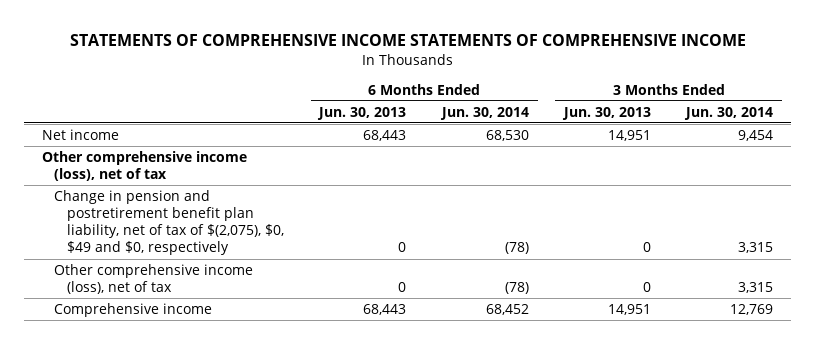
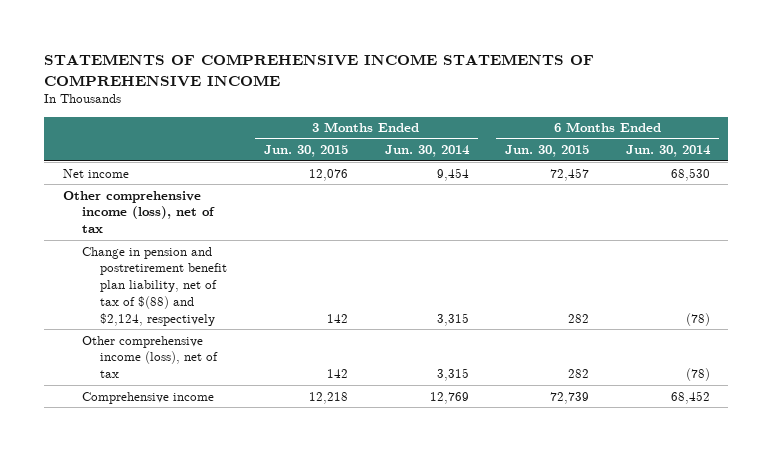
- | 6 Months Ended Jun. 30, 2013 | 6 Months Ended Jun. 30, 2014 | 3 Months Ended Jun. 30, 2013 | 3 Months Ended Jun. 30, 2014
+ | 3 Months Ended Jun. 30, 2015 | 3 Months Ended Jun. 30, 2014 | 6 Months Ended Jun. 30, 2015 | 6 Months Ended Jun. 30, 2014
- Change in pension and postretirement benefit plan liability, net of tax of $(2,075), $0, $49 and $0, respectively | 0 | (78) | 0 | 3,315
+ Change in pension and postretirement benefit plan liability, net of tax of $(88) and $2,124, respectively | 142 | 3,315 | 282 | (78)

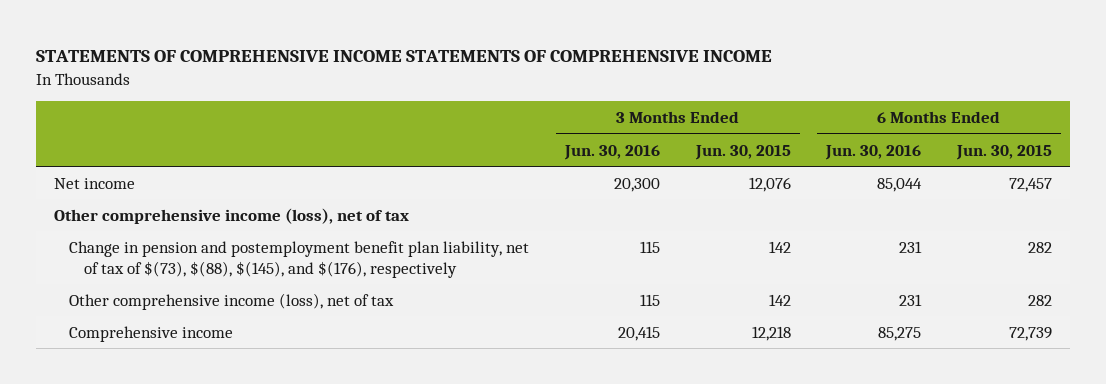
- | 3 Months Ended Jun. 30, 2015 | 3 Months Ended Jun. 30, 2014 | 6 Months Ended Jun. 30, 2015 | 6 Months Ended Jun. 30, 2014
+ | 3 Months Ended Jun. 30, 2016 | 3 Months Ended Jun. 30, 2015 | 6 Months Ended Jun. 30, 2016 | 6 Months Ended Jun. 30, 2015
- Change in pension and postretirement benefit plan liability, net of tax of $(88) and $2,124, respectively | 142 | 3,315 | 282 | (78)
+ Change in pension and postemployment benefit plan liability, net of tax of $(73), $(88), $(145), and $(176), respectively | 115 | 142 | 231 | 282

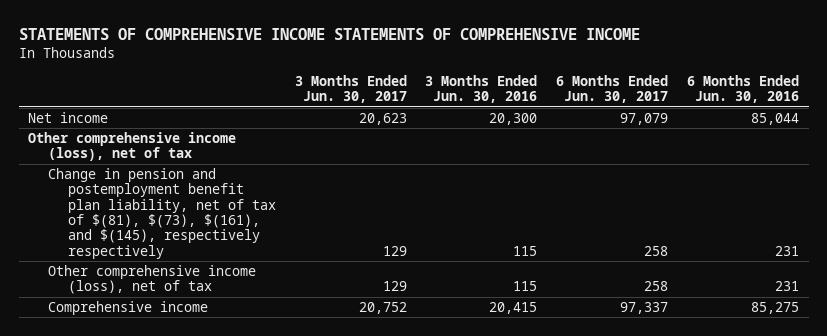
- | 3 Months Ended Jun. 30, 2016 | 3 Months Ended Jun. 30, 2015 | 6 Months Ended Jun. 30, 2016 | 6 Months Ended Jun. 30, 2015
+ | 3 Months Ended Jun. 30, 2017 | 3 Months Ended Jun. 30, 2016 | 6 Months Ended Jun. 30, 2017 | 6 Months Ended Jun. 30, 2016
- Change in pension and postemployment benefit plan liability, net of tax of $(73), $(88), $(145), and $(176), respectively | 115 | 142 | 231 | 282
+ Change in pension and postemployment benefit plan liability, net of tax of $(81), $(73), $(161), and $(145), respectively respectively | 129 | 115 | 258 | 231

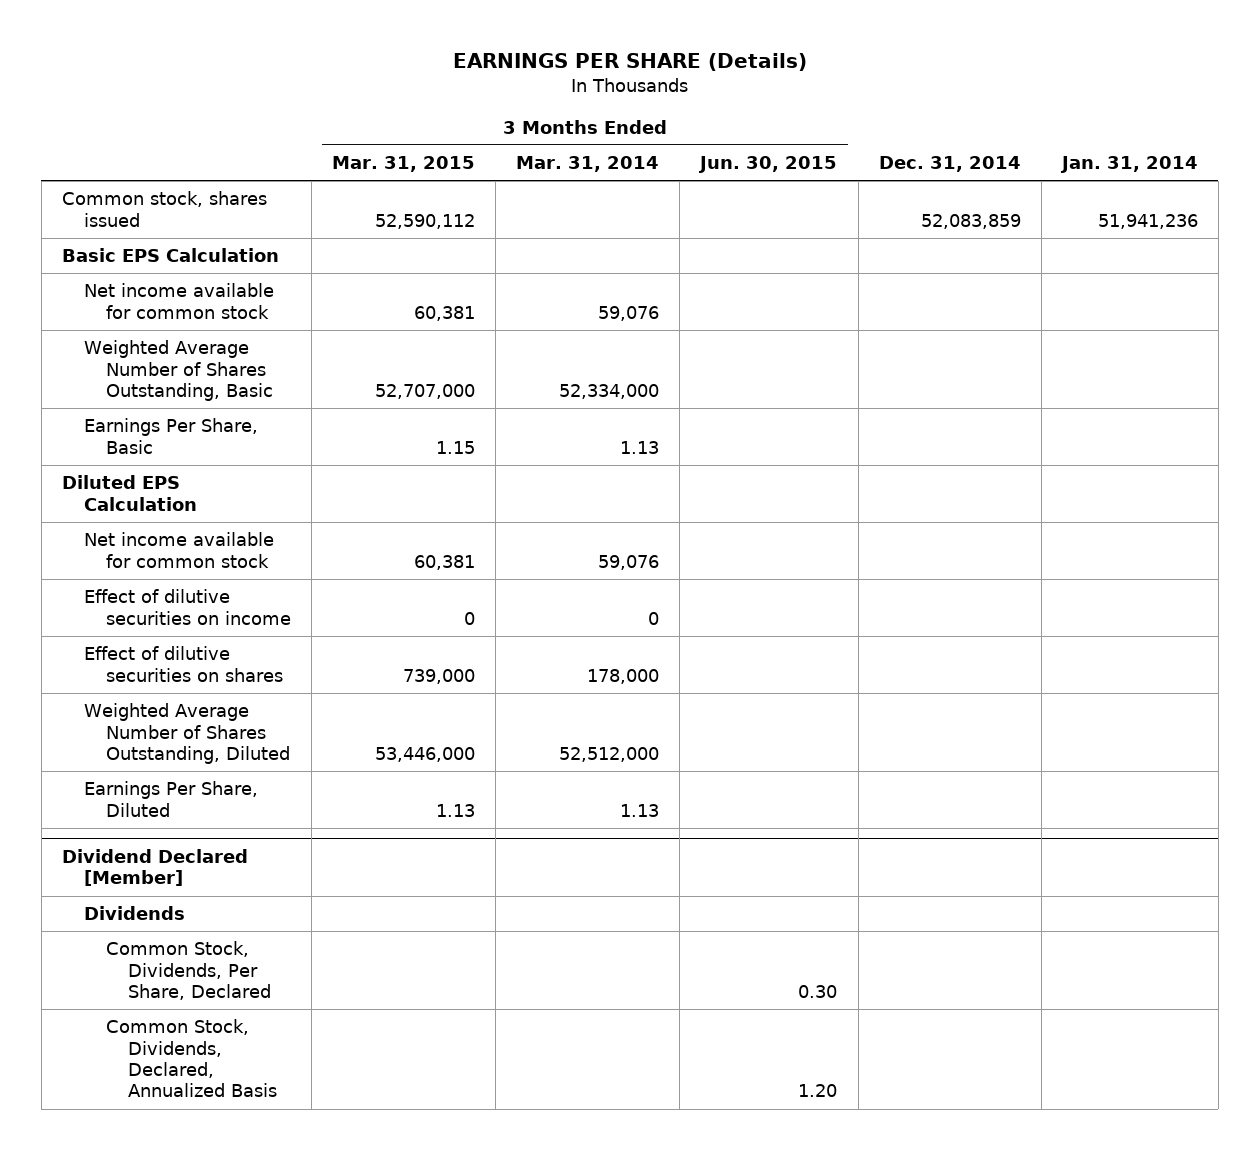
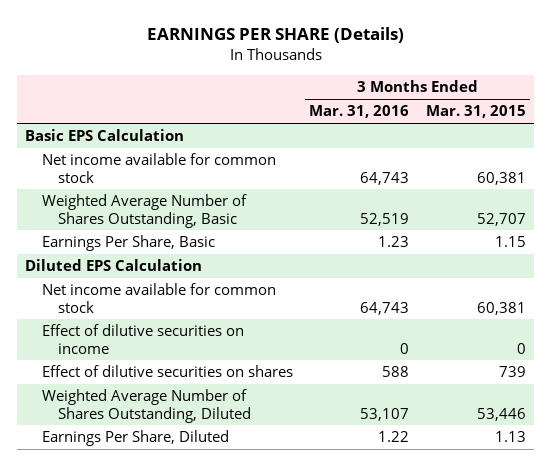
- | 3 Months Ended Mar. 31, 2015 | 3 Months Ended Mar. 31, 2014 | 3 Months Ended Jun. 30, 2015 | Dec. 31, 2014 | Jan. 31, 2014
+ | 3 Months Ended Mar. 31, 2016 | 3 Months Ended Mar. 31, 2015
- Common stock, shares issued | 52,590,112 | | | 52,083,859 | 51,941,236
- Weighted Average Number of Shares Outstanding, Basic | 52,707,000 | 52,334,000 | | |
+ Weighted Average Number of Shares Outstanding, Basic | 52,519 | 52,707
- Effect of dilutive securities on shares | 739,000 | 178,000 | | |
- Weighted Average Number of Shares Outstanding, Diluted | 53,446,000 | 52,512,000 | | |
+ Effect of dilutive securities on shares | 588 | 739
+ Weighted Average Number of Shares Outstanding, Diluted | 53,107 | 53,446
- Dividend Declared [Member]
- Dividends
- Common Stock, Dividends, Per Share, Declared | | | 0.30 | |
- Common Stock, Dividends, Declared, Annualized Basis | | | 1.20 | |

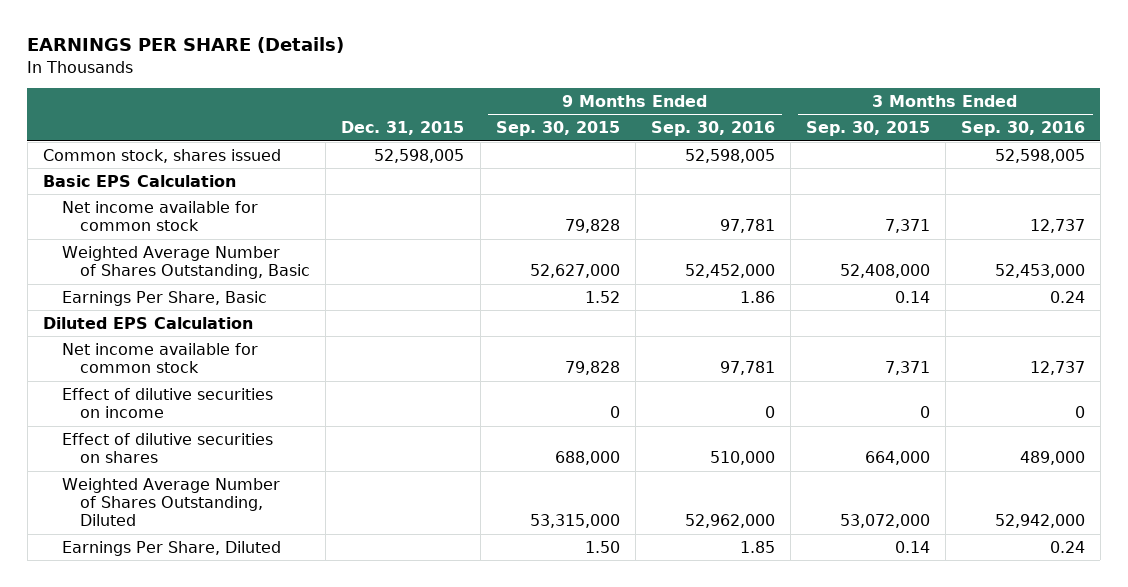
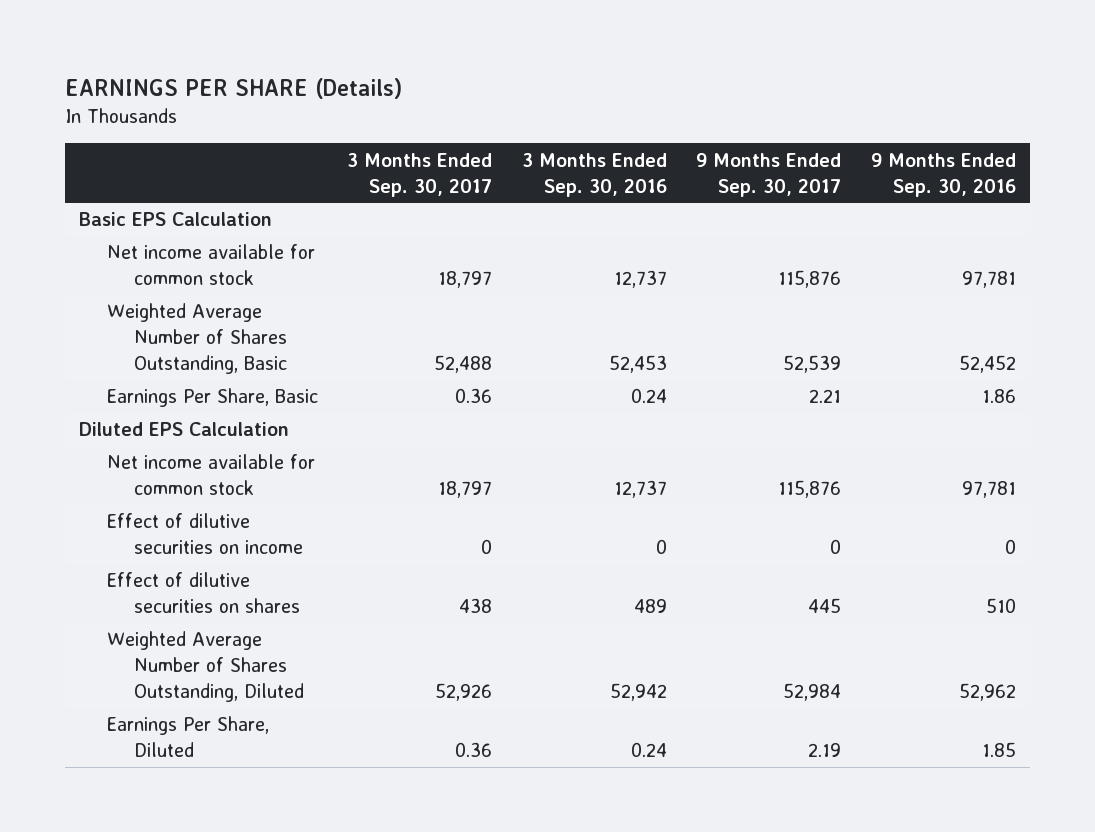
- | Dec. 31, 2015 | 9 Months Ended Sep. 30, 2015 | 9 Months Ended Sep. 30, 2016 | 3 Months Ended Sep. 30, 2015 | 3 Months Ended Sep. 30, 2016
+ | 3 Months Ended Sep. 30, 2017 | 3 Months Ended Sep. 30, 2016 | 9 Months Ended Sep. 30, 2017 | 9 Months Ended Sep. 30, 2016
- Common stock, shares issued | 52,598,005 | | 52,598,005 | | 52,598,005
- Weighted Average Number of Shares Outstanding, Basic | | 52,627,000 | 52,452,000 | 52,408,000 | 52,453,000
+ Weighted Average Number of Shares Outstanding, Basic | 52,488 | 52,453 | 52,539 | 52,452
- Effect of dilutive securities on shares | | 688,000 | 510,000 | 664,000 | 489,000
- Weighted Average Number of Shares Outstanding, Diluted | | 53,315,000 | 52,962,000 | 53,072,000 | 52,942,000
+ Effect of dilutive securities on shares | 438 | 489 | 445 | 510
+ Weighted Average Number of Shares Outstanding, Diluted | 52,926 | 52,942 | 52,984 | 52,962

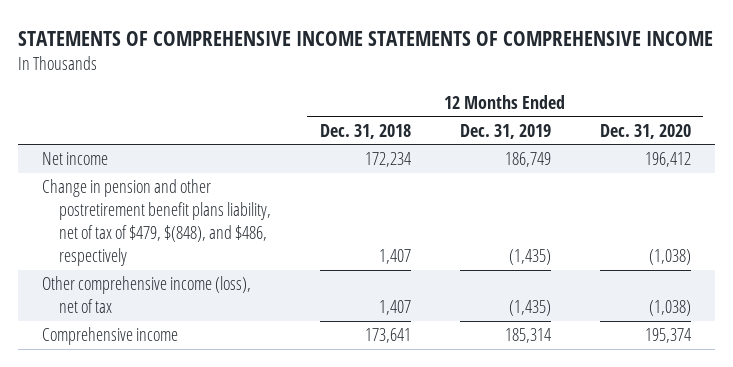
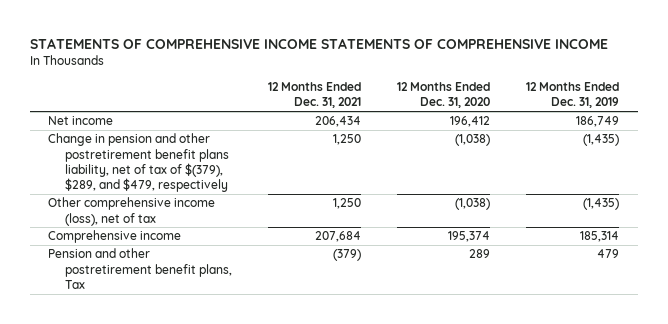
- | 12 Months Ended Dec. 31, 2018 | 12 Months Ended Dec. 31, 2019 | 12 Months Ended Dec. 31, 2020
+ | 12 Months Ended Dec. 31, 2021 | 12 Months Ended Dec. 31, 2020 | 12 Months Ended Dec. 31, 2019
- Change in pension and other postretirement benefit plans liability, net of tax of $479, $(848), and $486, respectively | 1,407 | (1,435) | (1,038)
+ Change in pension and other postretirement benefit plans liability, net of tax of $(379), $289, and $479, respectively | 1,250 | (1,038) | (1,435)
+ Pension and other postretirement benefit plans, Tax | (379) | 289 | 479

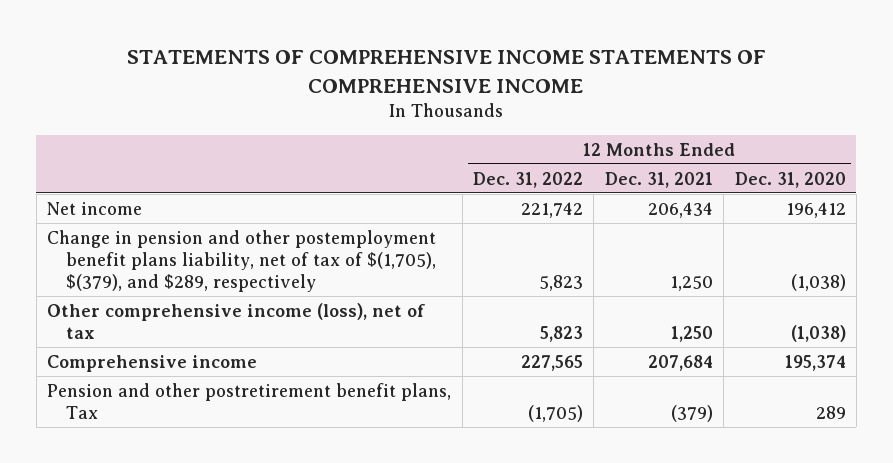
- | 12 Months Ended Dec. 31, 2021 | 12 Months Ended Dec. 31, 2020 | 12 Months Ended Dec. 31, 2019
+ | 12 Months Ended Dec. 31, 2022 | 12 Months Ended Dec. 31, 2021 | 12 Months Ended Dec. 31, 2020
- Change in pension and other postretirement benefit plans liability, net of tax of $(379), $289, and $479, respectively | 1,250 | (1,038) | (1,435)
+ Change in pension and other postemployment benefit plans liability, net of tax of $(1,705), $(379), and $289, respectively | 5,823 | 1,250 | (1,038)

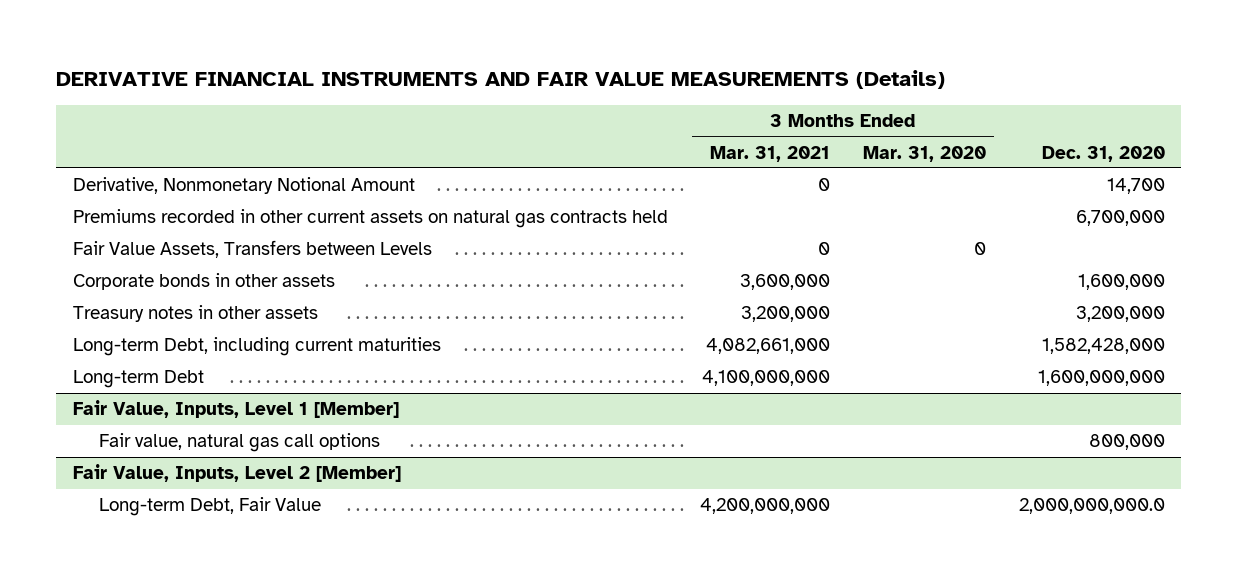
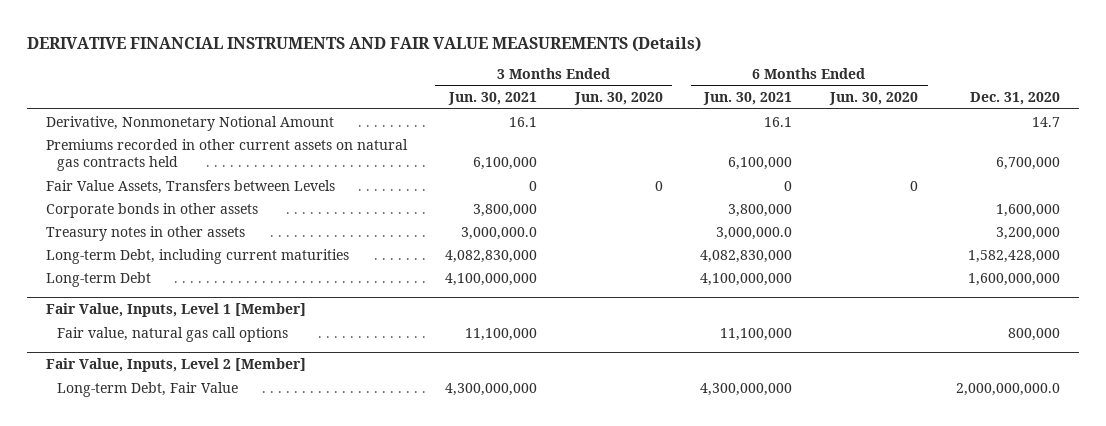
- | 3 Months Ended Mar. 31, 2021 | 3 Months Ended Mar. 31, 2020 | Dec. 31, 2020
+ | 3 Months Ended Jun. 30, 2021 | 3 Months Ended Jun. 30, 2020 | 6 Months Ended Jun. 30, 2021 | 6 Months Ended Jun. 30, 2020 | Dec. 31, 2020
- Derivative, Nonmonetary Notional Amount | 0 | | 14,700
+ Derivative, Nonmonetary Notional Amount | 16.1 | | 16.1 | | 14.7

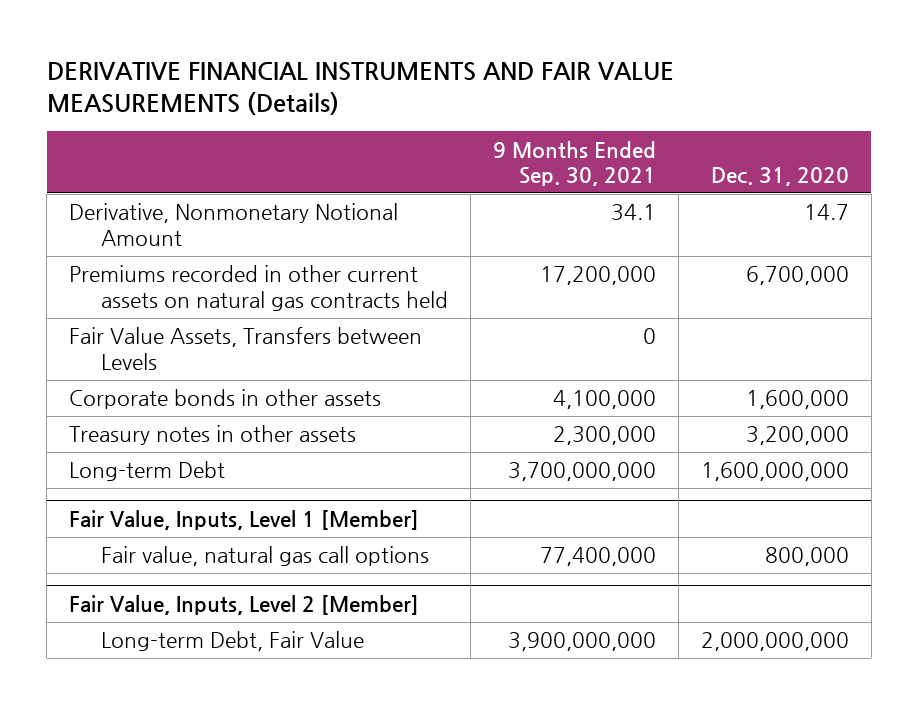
- | 3 Months Ended Jun. 30, 2021 | 3 Months Ended Jun. 30, 2020 | 6 Months Ended Jun. 30, 2021 | 6 Months Ended Jun. 30, 2020 | Dec. 31, 2020
+ | 9 Months Ended Sep. 30, 2021 | Dec. 31, 2020
- Long-term Debt, including current maturities | 4,082,830,000 | | 4,082,830,000 | | 1,582,428,000
@ Fair Value, Inputs, Level 2 [Member]
- Long-term Debt, Fair Value | 4,300,000,000 | | 4,300,000,000 | | 2,000,000,000.0
+ Long-term Debt, Fair Value | 3,900,000,000 | 2,000,000,000

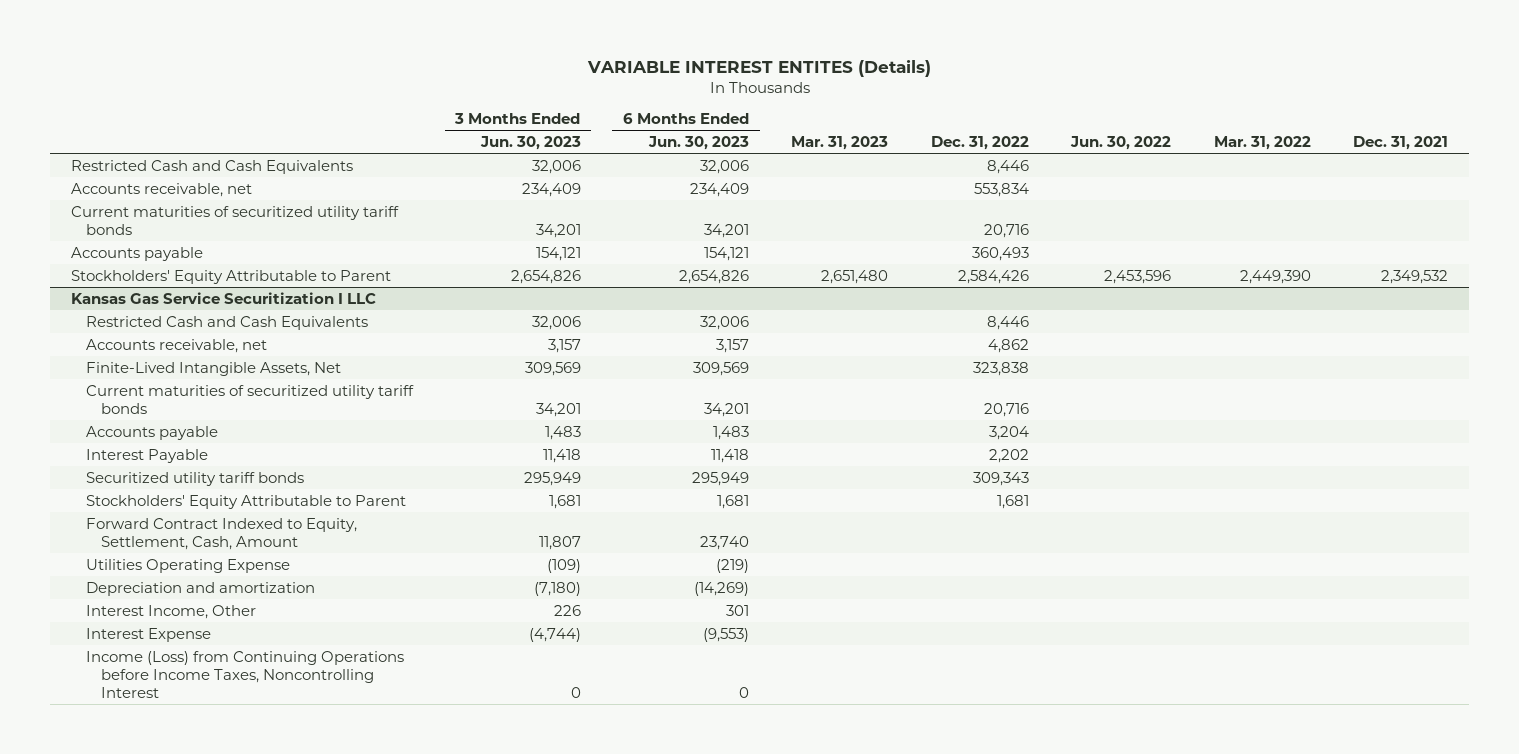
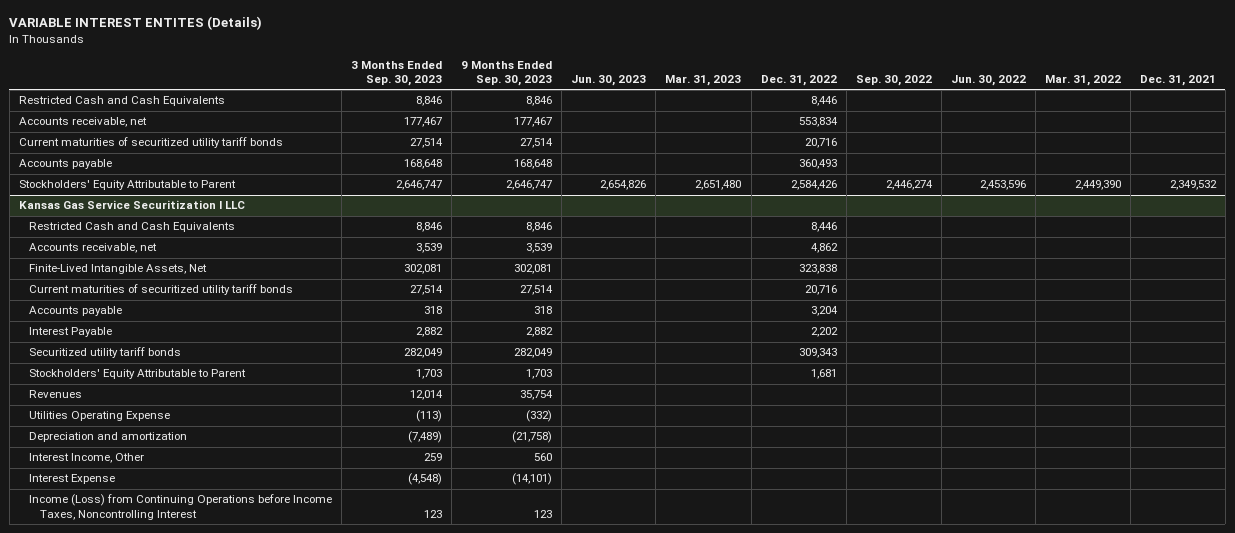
- | 3 Months Ended Jun. 30, 2023 | 6 Months Ended Jun. 30, 2023 | Mar. 31, 2023 | Dec. 31, 2022 | Jun. 30, 2022 | Mar. 31, 2022 | Dec. 31, 2021
+ | 3 Months Ended Sep. 30, 2023 | 9 Months Ended Sep. 30, 2023 | Jun. 30, 2023 | Mar. 31, 2023 | Dec. 31, 2022 | Sep. 30, 2022 | Jun. 30, 2022 | Mar. 31, 2022 | Dec. 31, 2021
@ Kansas Gas Service Securitization I LLC
- Forward Contract Indexed to Equity, Settlement, Cash, Amount | 11,807 | 23,740 | | | | |
+ Revenues | 12,014 | 35,754 | | | | | | |

